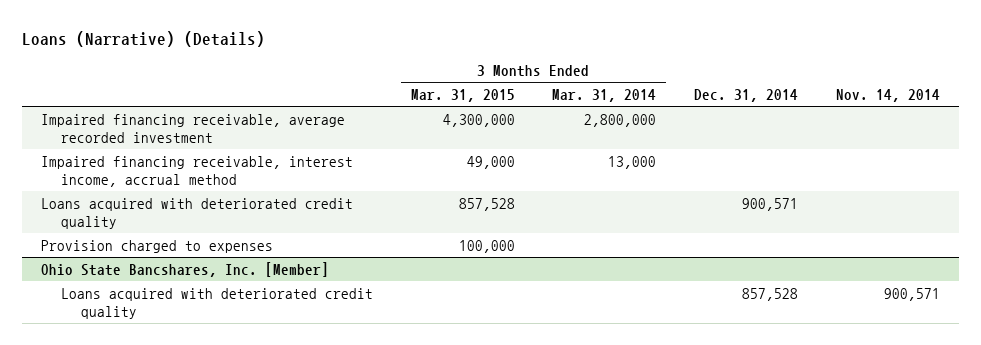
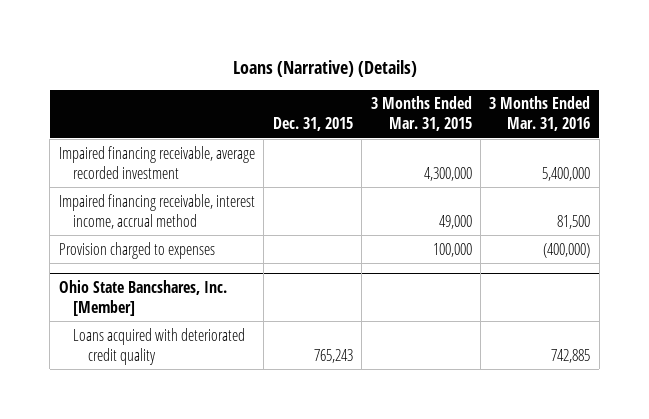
- | 3 Months Ended Mar. 31, 2015 | 3 Months Ended Mar. 31, 2014 | Dec. 31, 2014 | Nov. 14, 2014
+ | Dec. 31, 2015 | 3 Months Ended Mar. 31, 2015 | 3 Months Ended Mar. 31, 2016
- Loans acquired with deteriorated credit quality | 857,528 | | 900,571 |

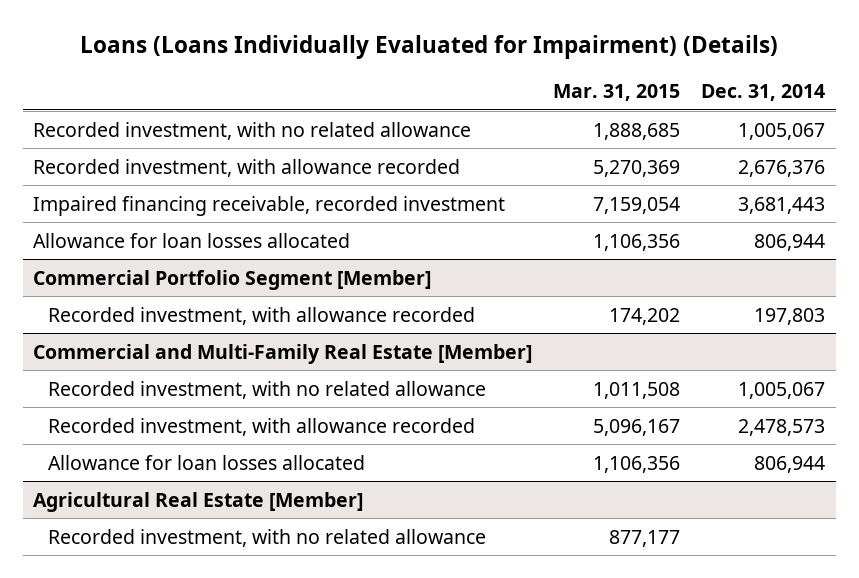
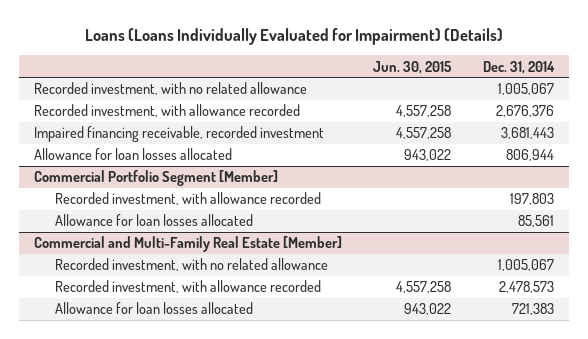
- | Mar. 31, 2015 | Dec. 31, 2014
+ | Jun. 30, 2015 | Dec. 31, 2014
@ Commercial Portfolio Segment [Member]
+ Allowance for loan losses allocated | | 85,561
@ Commercial and Multi-Family Real Estate [Member]
- Allowance for loan losses allocated | 1,106,356 | 806,944
- Agricultural Real Estate [Member]
- Recorded investment, with no related allowance | 877,177 |
@ Commercial and Multi-Family Real Estate [Member]
+ Allowance for loan losses allocated | 943,022 | 721,383

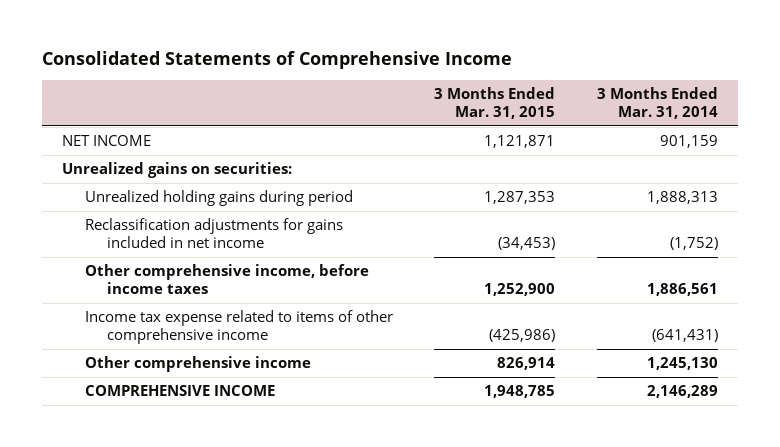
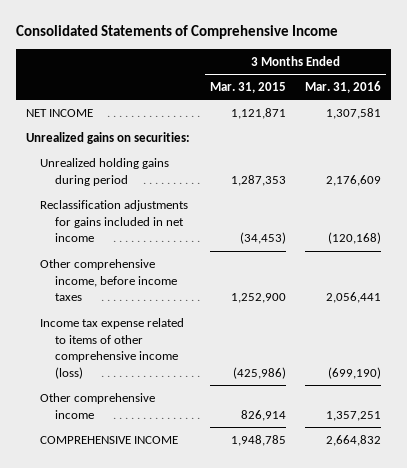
- | 3 Months Ended Mar. 31, 2015 | 3 Months Ended Mar. 31, 2014
+ | 3 Months Ended Mar. 31, 2015 | 3 Months Ended Mar. 31, 2016
- Income tax expense related to items of other comprehensive income | (425,986) | (641,431)
+ Income tax expense related to items of other comprehensive income (loss) | (425,986) | (699,190)

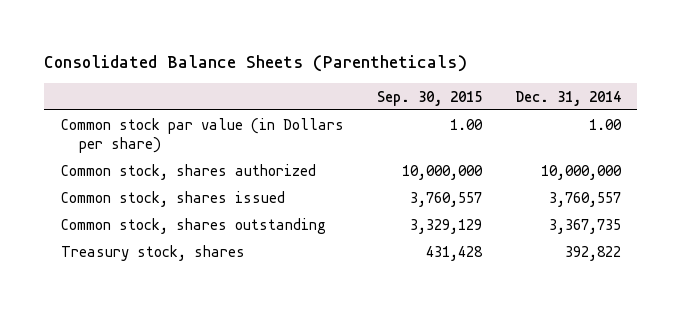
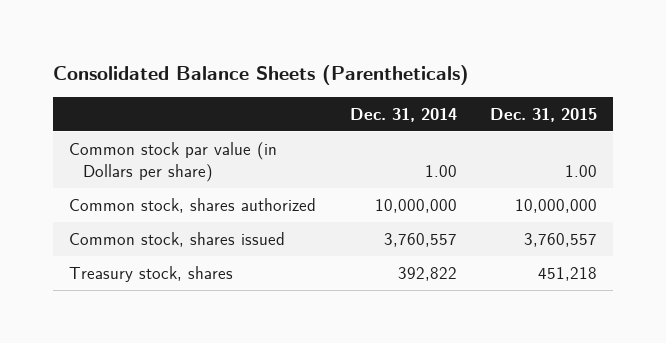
- | Sep. 30, 2015 | Dec. 31, 2014
+ | Dec. 31, 2014 | Dec. 31, 2015
- Common stock, shares outstanding | 3,329,129 | 3,367,735

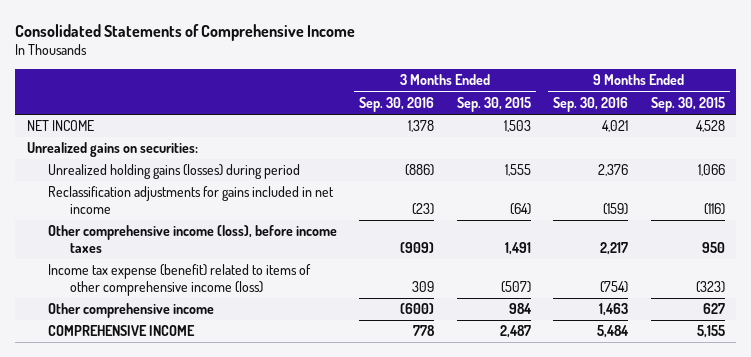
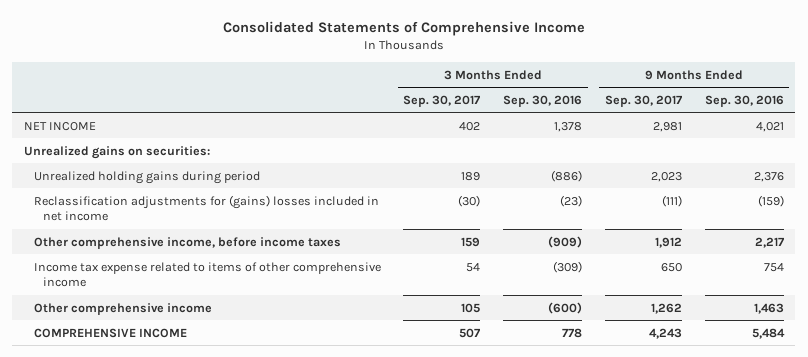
- | 3 Months Ended Sep. 30, 2016 | 3 Months Ended Sep. 30, 2015 | 9 Months Ended Sep. 30, 2016 | 9 Months Ended Sep. 30, 2015
+ | 3 Months Ended Sep. 30, 2017 | 3 Months Ended Sep. 30, 2016 | 9 Months Ended Sep. 30, 2017 | 9 Months Ended Sep. 30, 2016
- Unrealized holding gains (losses) during period | (886) | 1,555 | 2,376 | 1,066
- Reclassification adjustments for gains included in net income | (23) | (64) | (159) | (116)
- Other comprehensive income (loss), before income taxes | (909) | 1,491 | 2,217 | 950
- Income tax expense (benefit) related to items of other comprehensive income (loss) | 309 | (507) | (754) | (323)
+ Unrealized holding gains during period | 189 | (886) | 2,023 | 2,376
+ Reclassification adjustments for (gains) losses included in net income | (30) | (23) | (111) | (159)
+ Other comprehensive income, before income taxes | 159 | (909) | 1,912 | 2,217
+ Income tax expense related to items of other comprehensive income | 54 | (309) | 650 | 754

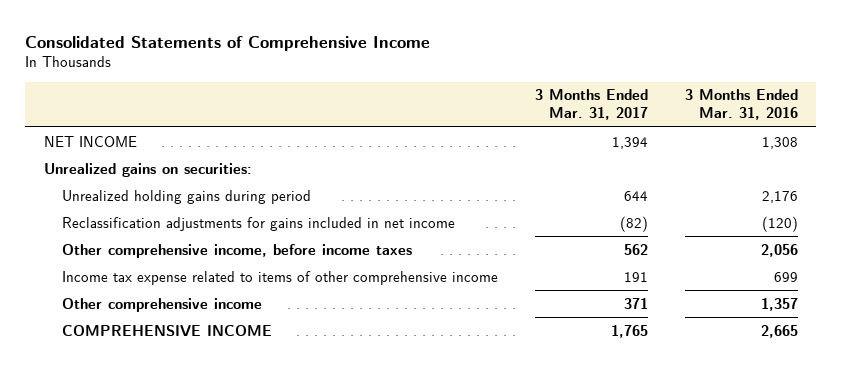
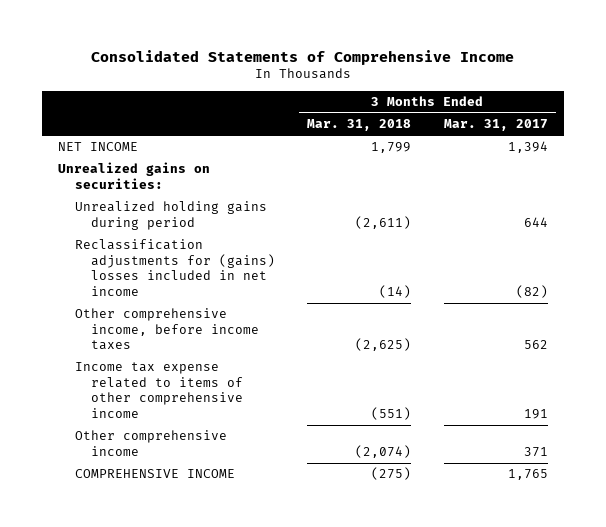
- | 3 Months Ended Mar. 31, 2017 | 3 Months Ended Mar. 31, 2016
+ | 3 Months Ended Mar. 31, 2018 | 3 Months Ended Mar. 31, 2017
- Reclassification adjustments for gains included in net income | (82) | (120)
+ Reclassification adjustments for (gains) losses included in net income | (14) | (82)

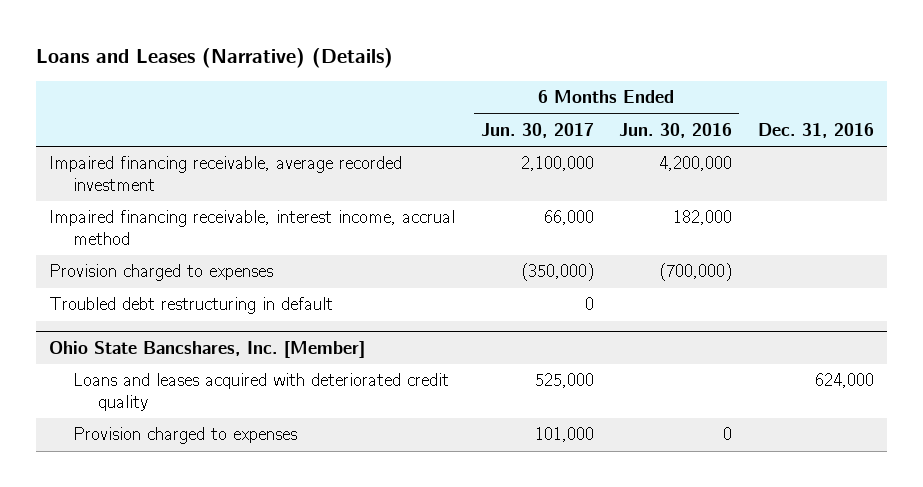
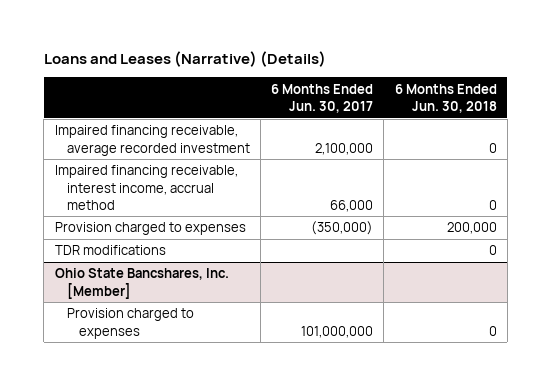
- | 6 Months Ended Jun. 30, 2017 | 6 Months Ended Jun. 30, 2016 | Dec. 31, 2016
+ | 6 Months Ended Jun. 30, 2017 | 6 Months Ended Jun. 30, 2018
- Troubled debt restructuring in default | 0 | |
+ TDR modifications | | 0
@ Ohio State Bancshares, Inc. [Member]
- Loans and leases acquired with deteriorated credit quality | 525,000 | | 624,000
- Provision charged to expenses | 101,000 | 0 |
+ Provision charged to expenses | 101,000,000 | 0

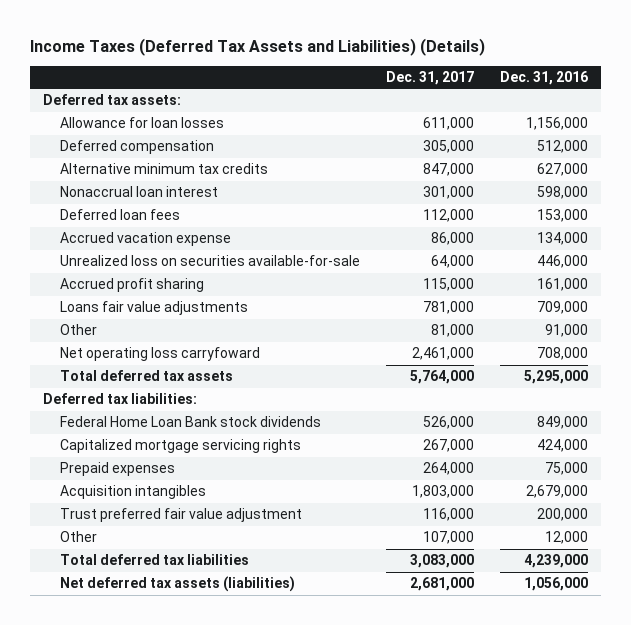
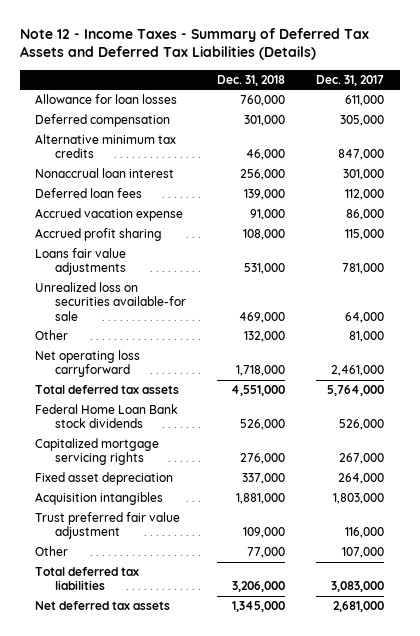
- Income Taxes (Deferred Tax Assets and Liabilities) (Details)
+ Note 12 - Income Taxes - Summary of Deferred Tax Assets and Deferred Tax Liabilities (Details)
- | Dec. 31, 2017 | Dec. 31, 2016
+ | Dec. 31, 2018 | Dec. 31, 2017
- Deferred tax assets:
- Unrealized loss on securities available-for-sale | 64,000 | 446,000
+ Unrealized loss on securities available-for sale | 469,000 | 64,000
- Net operating loss carryfoward | 2,461,000 | 708,000
+ Net operating loss carryforward | 1,718,000 | 2,461,000
- Deferred tax liabilities:
- Prepaid expenses | 264,000 | 75,000
+ Fixed asset depreciation | 337,000 | 264,000
- Net deferred tax assets (liabilities) | 2,681,000 | 1,056,000
+ Net deferred tax assets | 1,345,000 | 2,681,000

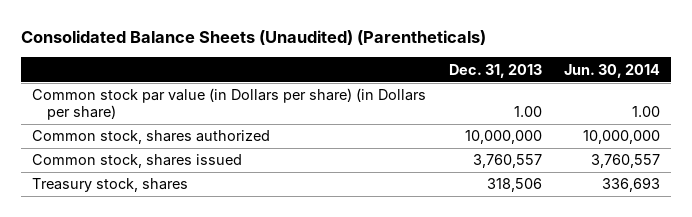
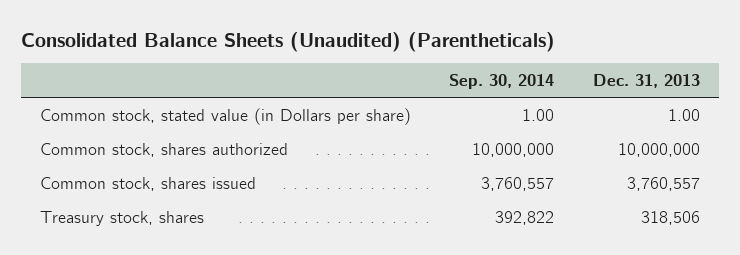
- | Dec. 31, 2013 | Jun. 30, 2014
+ | Sep. 30, 2014 | Dec. 31, 2013
- Common stock par value (in Dollars per share) (in Dollars per share) | 1.00 | 1.00
+ Common stock, stated value (in Dollars per share) | 1.00 | 1.00

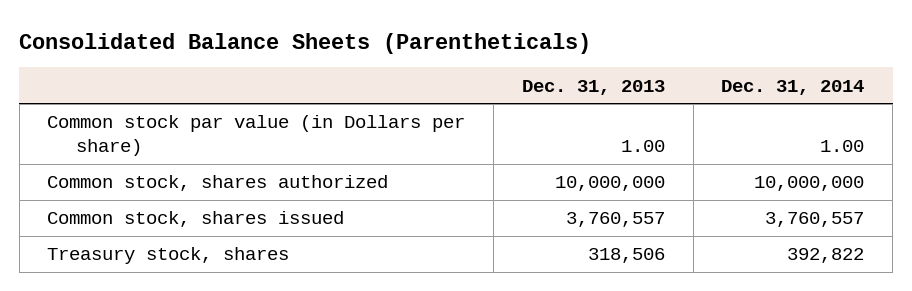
- Consolidated Balance Sheets (Unaudited) (Parentheticals)
+ Consolidated Balance Sheets (Parentheticals)
- | Sep. 30, 2014 | Dec. 31, 2013
+ | Dec. 31, 2013 | Dec. 31, 2014
- Common stock, stated value (in Dollars per share) | 1.00 | 1.00
+ Common stock par value (in Dollars per share) | 1.00 | 1.00

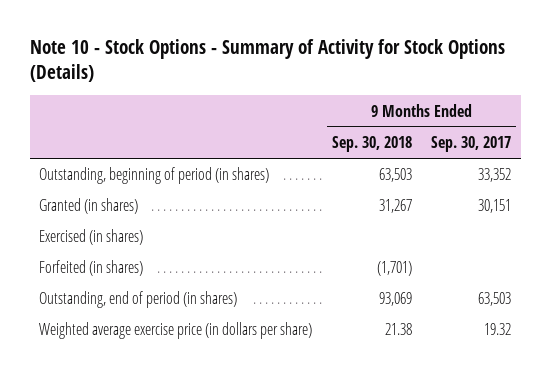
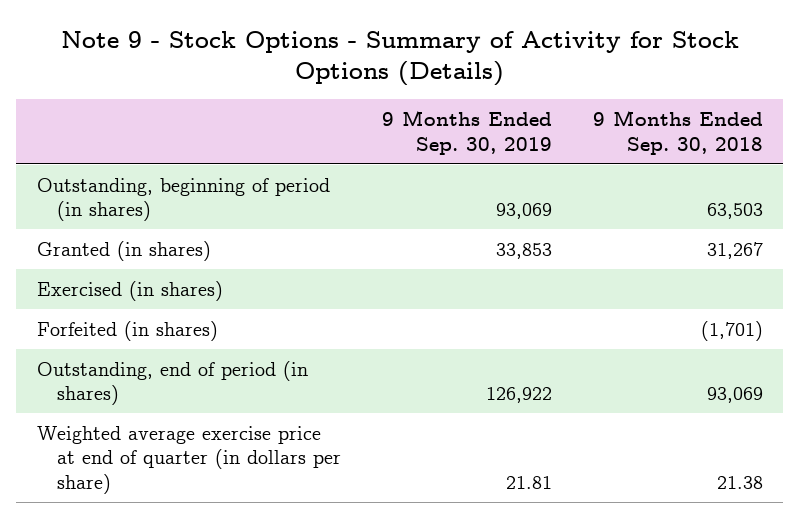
- Note 10 - Stock Options - Summary of Activity for Stock Options (Details)
+ Note 9 - Stock Options - Summary of Activity for Stock Options (Details)
- | 9 Months Ended Sep. 30, 2018 | 9 Months Ended Sep. 30, 2017
+ | 9 Months Ended Sep. 30, 2019 | 9 Months Ended Sep. 30, 2018
- Weighted average exercise price (in dollars per share) | 21.38 | 19.32
+ Weighted average exercise price at end of quarter (in dollars per share) | 21.81 | 21.38

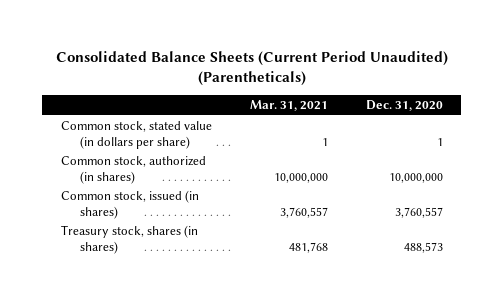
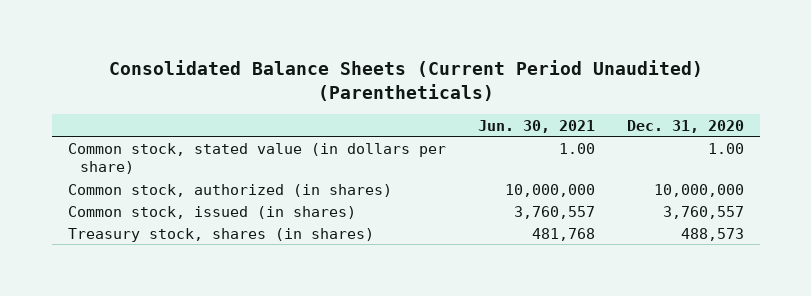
- | Mar. 31, 2021 | Dec. 31, 2020
+ | Jun. 30, 2021 | Dec. 31, 2020
- Common stock, stated value (in dollars per share) | 1 | 1
+ Common stock, stated value (in dollars per share) | 1.00 | 1.00

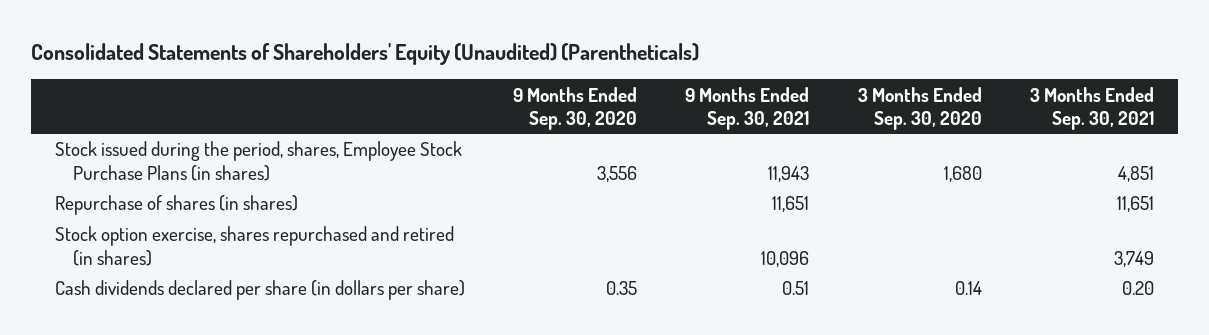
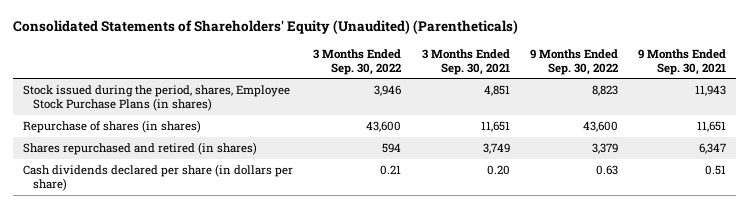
- | 9 Months Ended Sep. 30, 2020 | 9 Months Ended Sep. 30, 2021 | 3 Months Ended Sep. 30, 2020 | 3 Months Ended Sep. 30, 2021
+ | 3 Months Ended Sep. 30, 2022 | 3 Months Ended Sep. 30, 2021 | 9 Months Ended Sep. 30, 2022 | 9 Months Ended Sep. 30, 2021
- Stock option exercise, shares repurchased and retired (in shares) | | 10,096 | | 3,749
+ Shares repurchased and retired (in shares) | 594 | 3,749 | 3,379 | 6,347

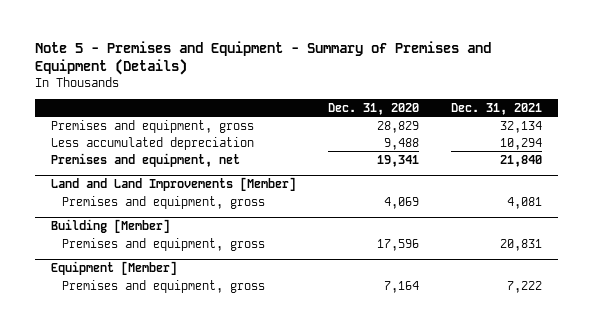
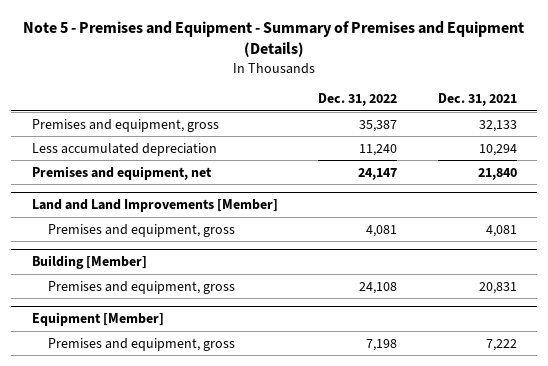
- | Dec. 31, 2020 | Dec. 31, 2021
+ | Dec. 31, 2022 | Dec. 31, 2021
- Premises and equipment, gross | 28,829 | 32,134
+ Premises and equipment, gross | 35,387 | 32,133

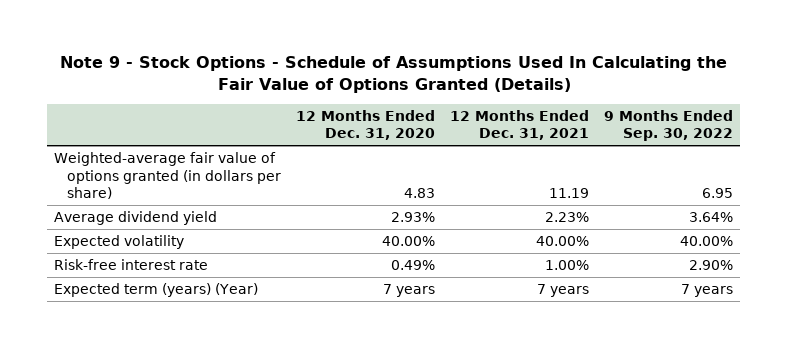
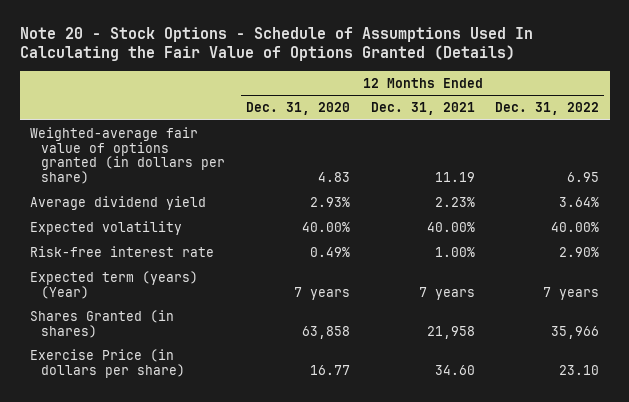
- Note 9 - Stock Options - Schedule of Assumptions Used In Calculating the Fair Value of Options Granted (Details)
+ Note 20 - Stock Options - Schedule of Assumptions Used In Calculating the Fair Value of Options Granted (Details)
- | 12 Months Ended Dec. 31, 2020 | 12 Months Ended Dec. 31, 2021 | 9 Months Ended Sep. 30, 2022
+ | 12 Months Ended Dec. 31, 2020 | 12 Months Ended Dec. 31, 2021 | 12 Months Ended Dec. 31, 2022
+ Shares Granted (in shares) | 63,858 | 21,958 | 35,966
+ Exercise Price (in dollars per share) | 16.77 | 34.60 | 23.10

